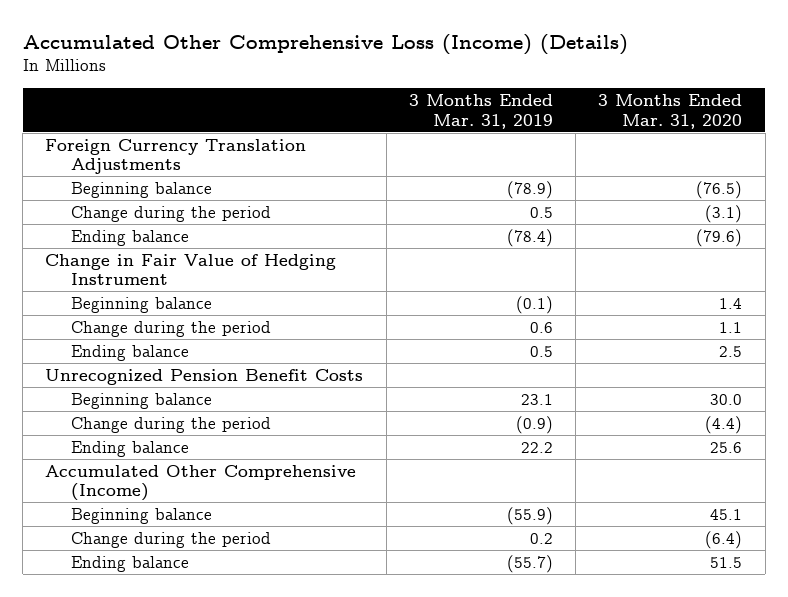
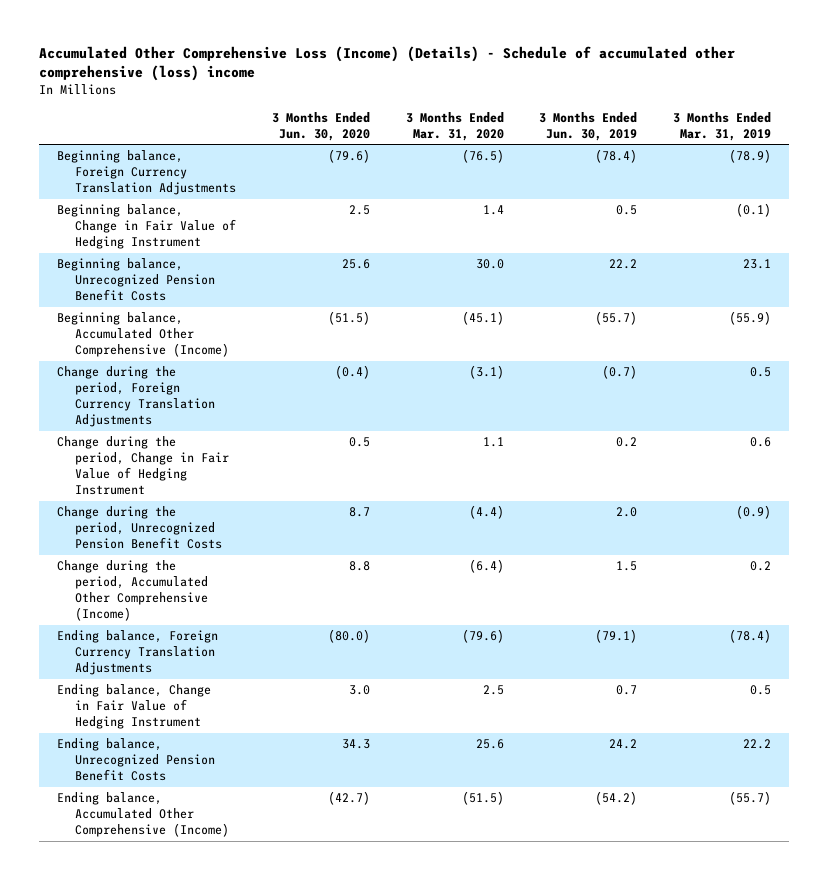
- Accumulated Other Comprehensive Loss (Income) (Details)
+ Accumulated Other Comprehensive Loss (Income) (Details) - Schedule of accumulated other comprehensive (loss) income
- | 3 Months Ended Mar. 31, 2019 | 3 Months Ended Mar. 31, 2020
+ | 3 Months Ended Jun. 30, 2020 | 3 Months Ended Mar. 31, 2020 | 3 Months Ended Jun. 30, 2019 | 3 Months Ended Mar. 31, 2019
- Foreign Currency Translation Adjustments
- Beginning balance | (78.9) | (76.5)
- Change during the period | 0.5 | (3.1)
- Ending balance | (78.4) | (79.6)
- Change in Fair Value of Hedging Instrument
- Beginning balance | (0.1) | 1.4
- Change during the period | 0.6 | 1.1
- Ending balance | 0.5 | 2.5
- Unrecognized Pension Benefit Costs
- Beginning balance | 23.1 | 30.0
- Change during the period | (0.9) | (4.4)
- Ending balance | 22.2 | 25.6
- Accumulated Other Comprehensive (Income)
- Beginning balance | (55.9) | 45.1
- Change during the period | 0.2 | (6.4)
- Ending balance | (55.7) | 51.5
+ Beginning balance, Foreign Currency Translation Adjustments | (79.6) | (76.5) | (78.4) | (78.9)
+ Beginning balance, Change in Fair Value of Hedging Instrument | 2.5 | 1.4 | 0.5 | (0.1)
+ Beginning balance, Unrecognized Pension Benefit Costs | 25.6 | 30.0 | 22.2 | 23.1
+ Beginning balance, Accumulated Other Comprehensive (Income) | (51.5) | (45.1) | (55.7) | (55.9)
+ Change during the period, Foreign Currency Translation Adjustments | (0.4) | (3.1) | (0.7) | 0.5
+ Change during the period, Change in Fair Value of Hedging Instrument | 0.5 | 1.1 | 0.2 | 0.6
+ Change during the period, Unrecognized Pension Benefit Costs | 8.7 | (4.4) | 2.0 | (0.9)
+ Change during the period, Accumulated Other Comprehensive (Income) | 8.8 | (6.4) | 1.5 | 0.2
+ Ending balance, Foreign Currency Translation Adjustments | (80.0) | (79.6) | (79.1) | (78.4)
+ Ending balance, Change in Fair Value of Hedging Instrument | 3.0 | 2.5 | 0.7 | 0.5
+ Ending balance, Unrecognized Pension Benefit Costs | 34.3 | 25.6 | 24.2 | 22.2
+ Ending balance, Accumulated Other Comprehensive (Income) | (42.7) | (51.5) | (54.2) | (55.7)

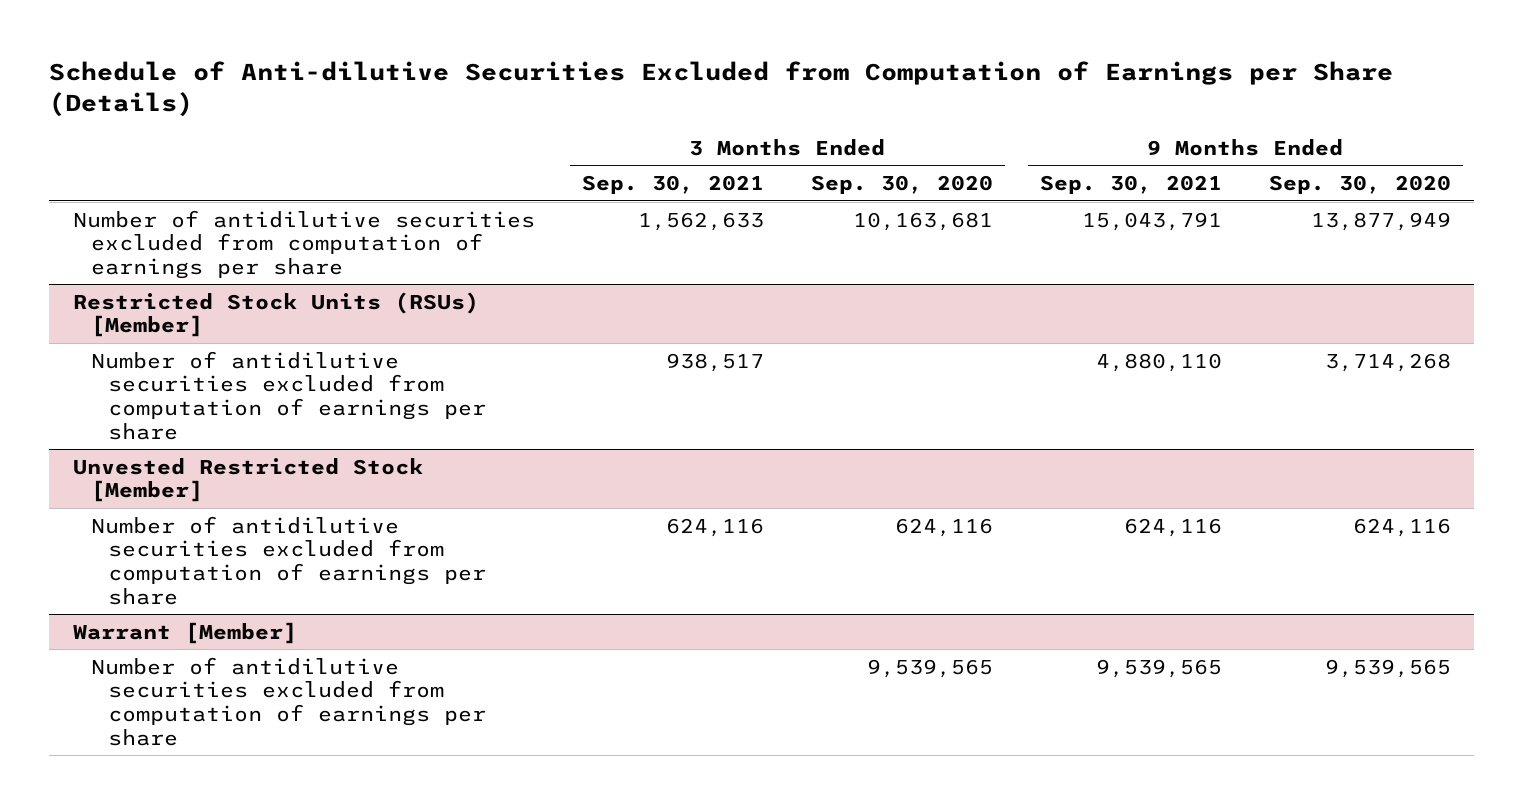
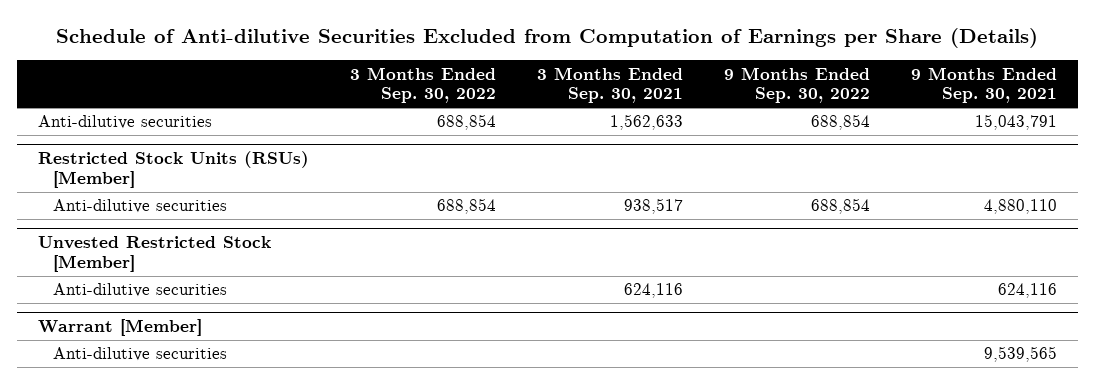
- | 3 Months Ended Sep. 30, 2021 | 3 Months Ended Sep. 30, 2020 | 9 Months Ended Sep. 30, 2021 | 9 Months Ended Sep. 30, 2020
+ | 3 Months Ended Sep. 30, 2022 | 3 Months Ended Sep. 30, 2021 | 9 Months Ended Sep. 30, 2022 | 9 Months Ended Sep. 30, 2021
- Number of antidilutive securities excluded from computation of earnings per share | 1,562,633 | 10,163,681 | 15,043,791 | 13,877,949
+ Anti-dilutive securities | 688,854 | 1,562,633 | 688,854 | 15,043,791
@ Restricted Stock Units (RSUs) [Member]
- Number of antidilutive securities excluded from computation of earnings per share | 938,517 | | 4,880,110 | 3,714,268
+ Anti-dilutive securities | 688,854 | 938,517 | 688,854 | 4,880,110
@ Unvested Restricted Stock [Member]
- Number of antidilutive securities excluded from computation of earnings per share | 624,116 | 624,116 | 624,116 | 624,116
+ Anti-dilutive securities | | 624,116 | | 624,116
@ Warrant [Member]
- Number of antidilutive securities excluded from computation of earnings per share | | 9,539,565 | 9,539,565 | 9,539,565
+ Anti-dilutive securities | | | | 9,539,565

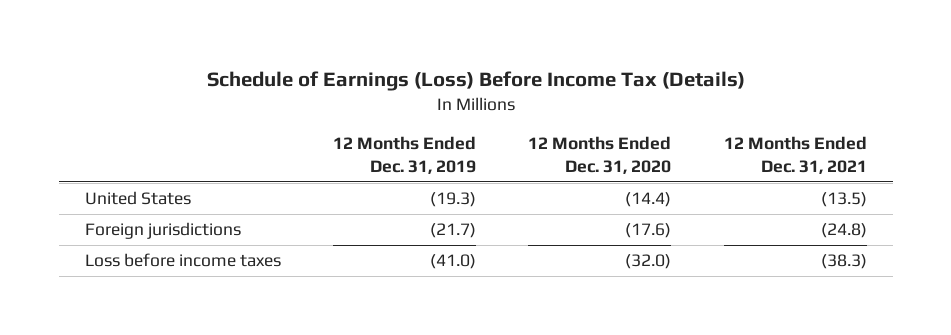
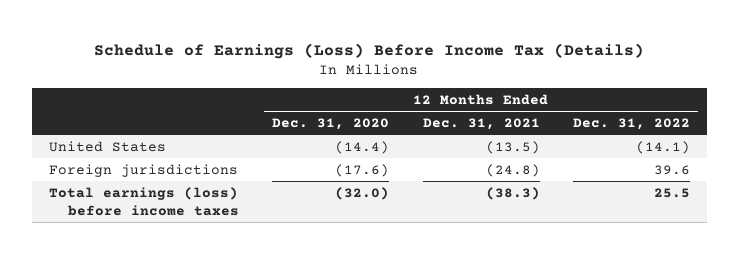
- | 12 Months Ended Dec. 31, 2019 | 12 Months Ended Dec. 31, 2020 | 12 Months Ended Dec. 31, 2021
+ | 12 Months Ended Dec. 31, 2020 | 12 Months Ended Dec. 31, 2021 | 12 Months Ended Dec. 31, 2022
- Loss before income taxes | (41.0) | (32.0) | (38.3)
+ Total earnings (loss) before income taxes | (32.0) | (38.3) | 25.5

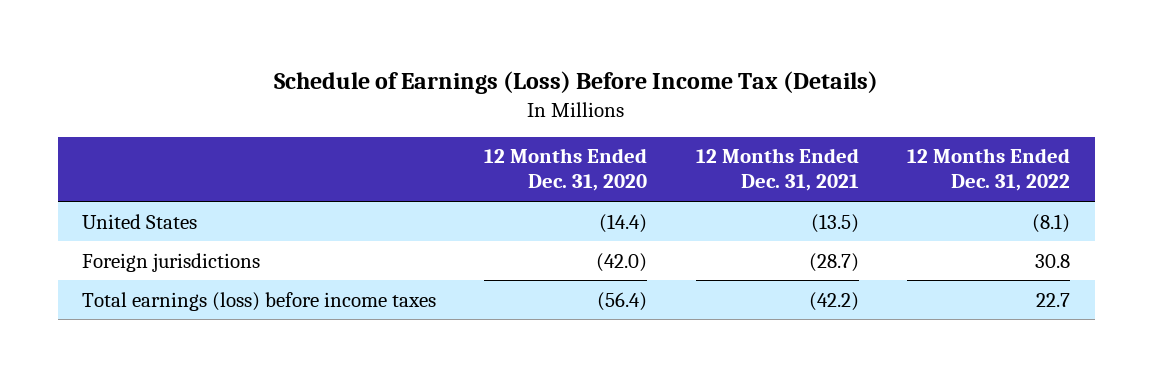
- United States | (14.4) | (13.5) | (14.1)
- Foreign jurisdictions | (17.6) | (24.8) | 39.6
- Total earnings (loss) before income taxes | (32.0) | (38.3) | 25.5
+ United States | (14.4) | (13.5) | (8.1)
+ Foreign jurisdictions | (42.0) | (28.7) | 30.8
+ Total earnings (loss) before income taxes | (56.4) | (42.2) | 22.7

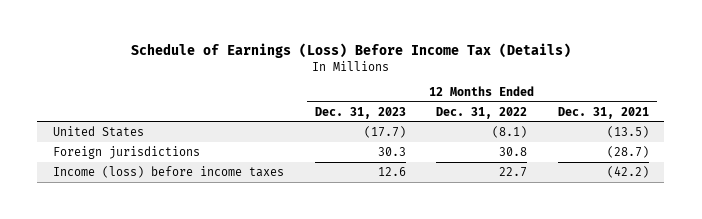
- | 12 Months Ended Dec. 31, 2020 | 12 Months Ended Dec. 31, 2021 | 12 Months Ended Dec. 31, 2022
+ | 12 Months Ended Dec. 31, 2023 | 12 Months Ended Dec. 31, 2022 | 12 Months Ended Dec. 31, 2021
- Total earnings (loss) before income taxes | (56.4) | (42.2) | 22.7
+ Income (loss) before income taxes | 12.6 | 22.7 | (42.2)

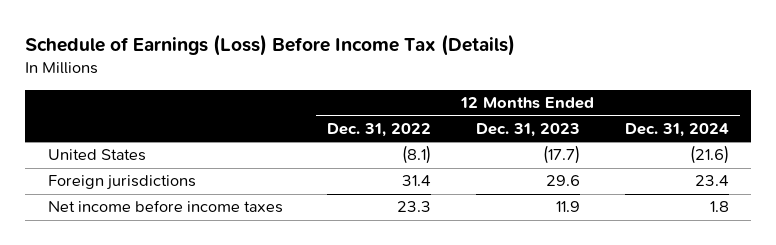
- | 12 Months Ended Dec. 31, 2023 | 12 Months Ended Dec. 31, 2022 | 12 Months Ended Dec. 31, 2021
+ | 12 Months Ended Dec. 31, 2022 | 12 Months Ended Dec. 31, 2023 | 12 Months Ended Dec. 31, 2024
- Foreign jurisdictions | 30.3 | 30.8 | (28.7)
- Income (loss) before income taxes | 12.6 | 22.7 | (42.2)
+ Foreign jurisdictions | 31.4 | 29.6 | 23.4
+ Net income before income taxes | 23.3 | 11.9 | 1.8

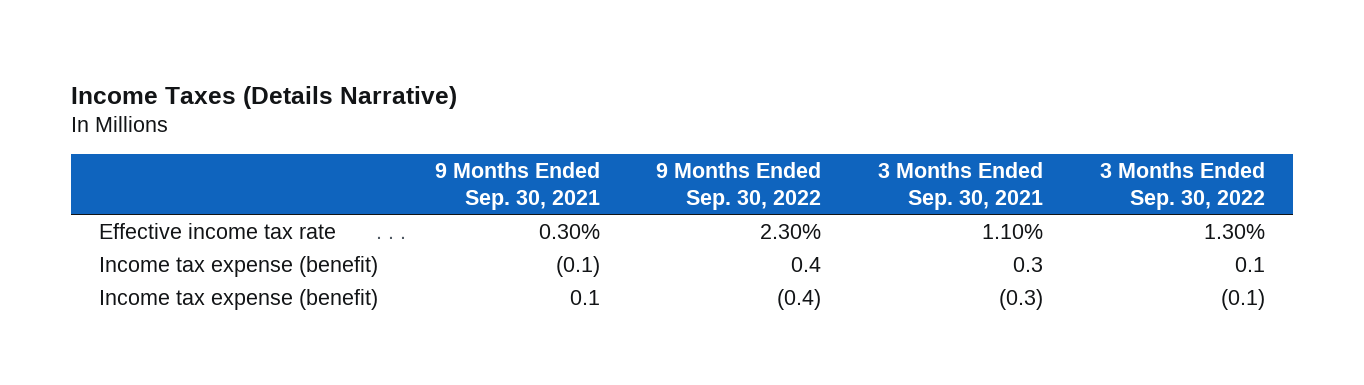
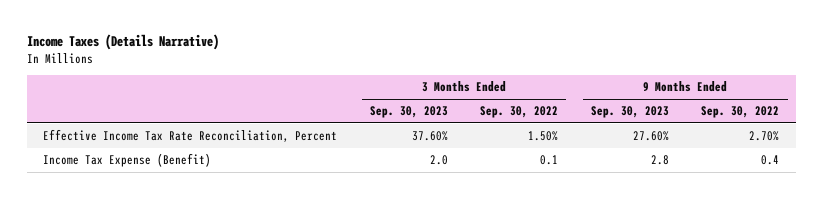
- | 9 Months Ended Sep. 30, 2021 | 9 Months Ended Sep. 30, 2022 | 3 Months Ended Sep. 30, 2021 | 3 Months Ended Sep. 30, 2022
+ | 3 Months Ended Sep. 30, 2023 | 3 Months Ended Sep. 30, 2022 | 9 Months Ended Sep. 30, 2023 | 9 Months Ended Sep. 30, 2022
- Effective income tax rate | 0.30% | 2.30% | 1.10% | 1.30%
- Income tax expense (benefit) | (0.1) | 0.4 | 0.3 | 0.1
- Income tax expense (benefit) | 0.1 | (0.4) | (0.3) | (0.1)
+ Effective Income Tax Rate Reconciliation, Percent | 37.60% | 1.50% | 27.60% | 2.70%
+ Income Tax Expense (Benefit) | 2.0 | 0.1 | 2.8 | 0.4

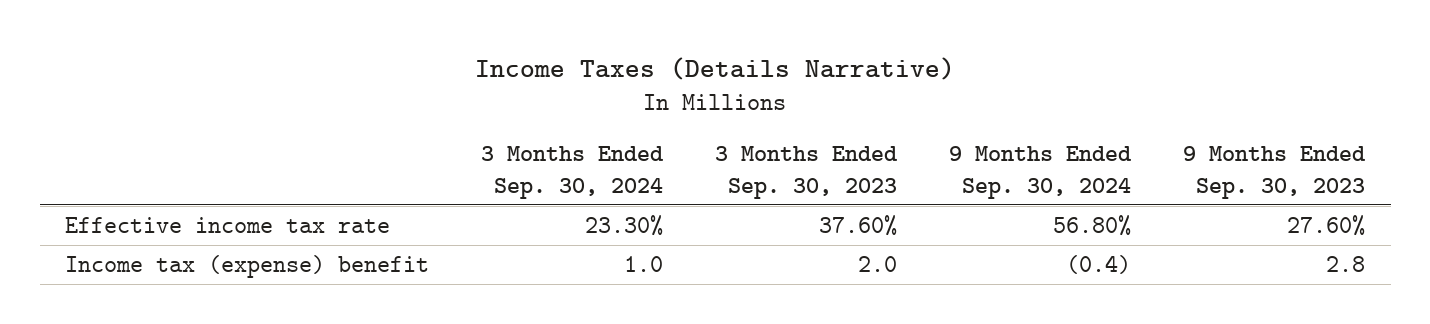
- | 3 Months Ended Sep. 30, 2023 | 3 Months Ended Sep. 30, 2022 | 9 Months Ended Sep. 30, 2023 | 9 Months Ended Sep. 30, 2022
+ | 3 Months Ended Sep. 30, 2024 | 3 Months Ended Sep. 30, 2023 | 9 Months Ended Sep. 30, 2024 | 9 Months Ended Sep. 30, 2023
- Effective Income Tax Rate Reconciliation, Percent | 37.60% | 1.50% | 27.60% | 2.70%
- Income Tax Expense (Benefit) | 2.0 | 0.1 | 2.8 | 0.4
+ Effective income tax rate | 23.30% | 37.60% | 56.80% | 27.60%
+ Income tax (expense) benefit | 1.0 | 2.0 | (0.4) | 2.8

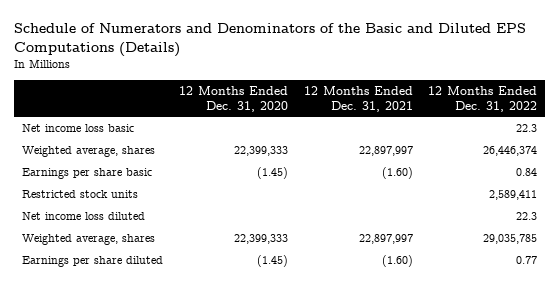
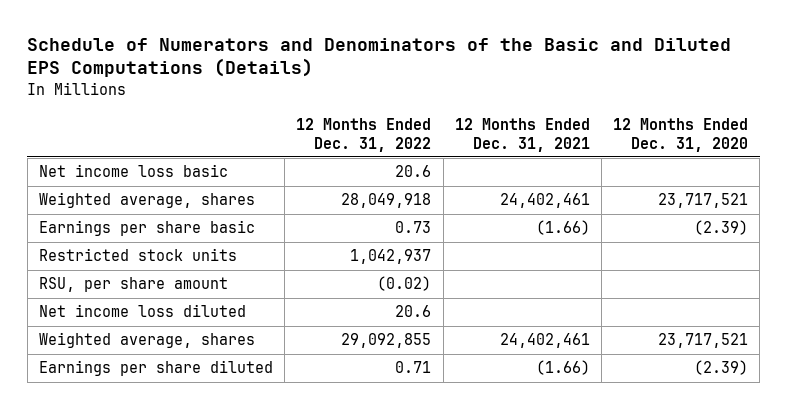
- | 12 Months Ended Dec. 31, 2020 | 12 Months Ended Dec. 31, 2021 | 12 Months Ended Dec. 31, 2022
+ | 12 Months Ended Dec. 31, 2022 | 12 Months Ended Dec. 31, 2021 | 12 Months Ended Dec. 31, 2020
- Net income loss basic | | | 22.3
- Weighted average, shares | 22,399,333 | 22,897,997 | 26,446,374
- Earnings per share basic | (1.45) | (1.60) | 0.84
- Restricted stock units | | | 2,589,411
- Net income loss diluted | | | 22.3
- Weighted average, shares | 22,399,333 | 22,897,997 | 29,035,785
- Earnings per share diluted | (1.45) | (1.60) | 0.77
+ Net income loss basic | 20.6 | |
+ Weighted average, shares | 28,049,918 | 24,402,461 | 23,717,521
+ Earnings per share basic | 0.73 | (1.66) | (2.39)
+ Restricted stock units | 1,042,937 | |
+ RSU, per share amount | (0.02) | |
+ Net income loss diluted | 20.6 | |
+ Weighted average, shares | 29,092,855 | 24,402,461 | 23,717,521
+ Earnings per share diluted | 0.71 | (1.66) | (2.39)

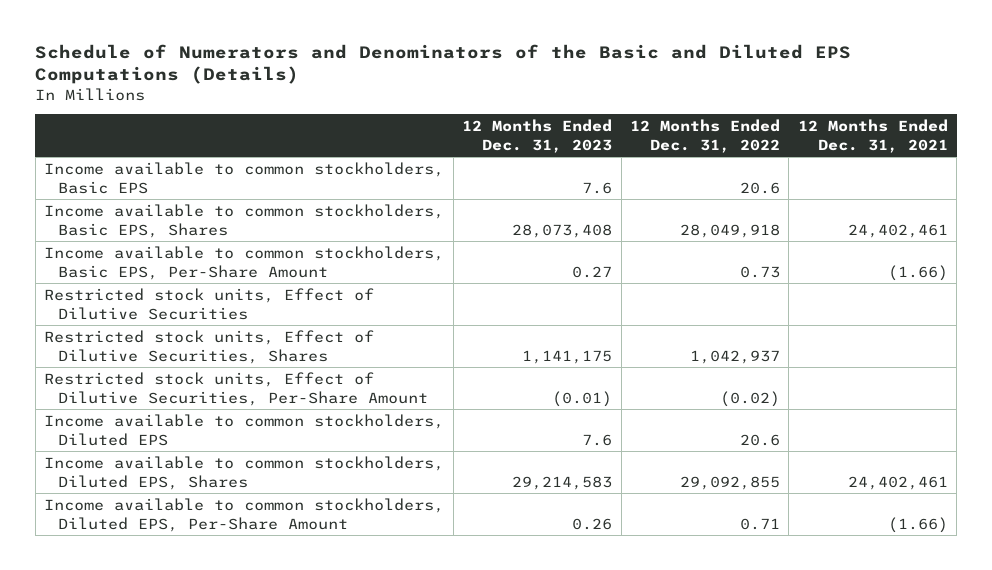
- | 12 Months Ended Dec. 31, 2022 | 12 Months Ended Dec. 31, 2021 | 12 Months Ended Dec. 31, 2020
+ | 12 Months Ended Dec. 31, 2023 | 12 Months Ended Dec. 31, 2022 | 12 Months Ended Dec. 31, 2021
- Net income loss basic | 20.6 | |
- Weighted average, shares | 28,049,918 | 24,402,461 | 23,717,521
- Earnings per share basic | 0.73 | (1.66) | (2.39)
- Restricted stock units | 1,042,937 | |
- RSU, per share amount | (0.02) | |
- Net income loss diluted | 20.6 | |
- Weighted average, shares | 29,092,855 | 24,402,461 | 23,717,521
- Earnings per share diluted | 0.71 | (1.66) | (2.39)
+ Income available to common stockholders, Basic EPS | 7.6 | 20.6 |
+ Income available to common stockholders, Basic EPS, Shares | 28,073,408 | 28,049,918 | 24,402,461
+ Income available to common stockholders, Basic EPS, Per-Share Amount | 0.27 | 0.73 | (1.66)
+ Restricted stock units, Effect of Dilutive Securities
+ Restricted stock units, Effect of Dilutive Securities, Shares | 1,141,175 | 1,042,937 |
+ Restricted stock units, Effect of Dilutive Securities, Per-Share Amount | (0.01) | (0.02) |
+ Income available to common stockholders, Diluted EPS | 7.6 | 20.6 |
+ Income available to common stockholders, Diluted EPS, Shares | 29,214,583 | 29,092,855 | 24,402,461
+ Income available to common stockholders, Diluted EPS, Per-Share Amount | 0.26 | 0.71 | (1.66)

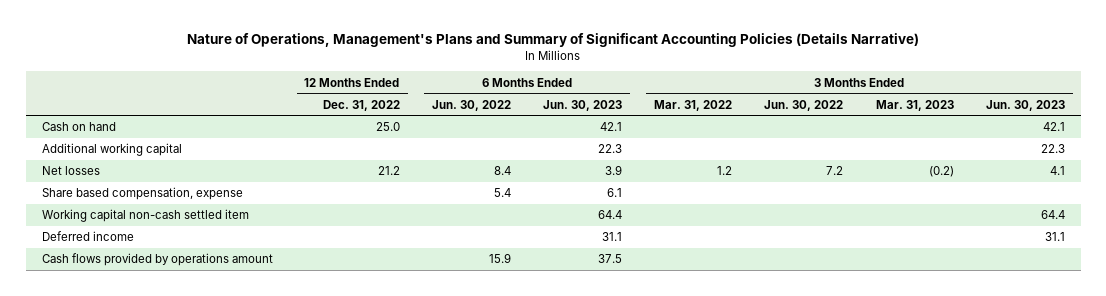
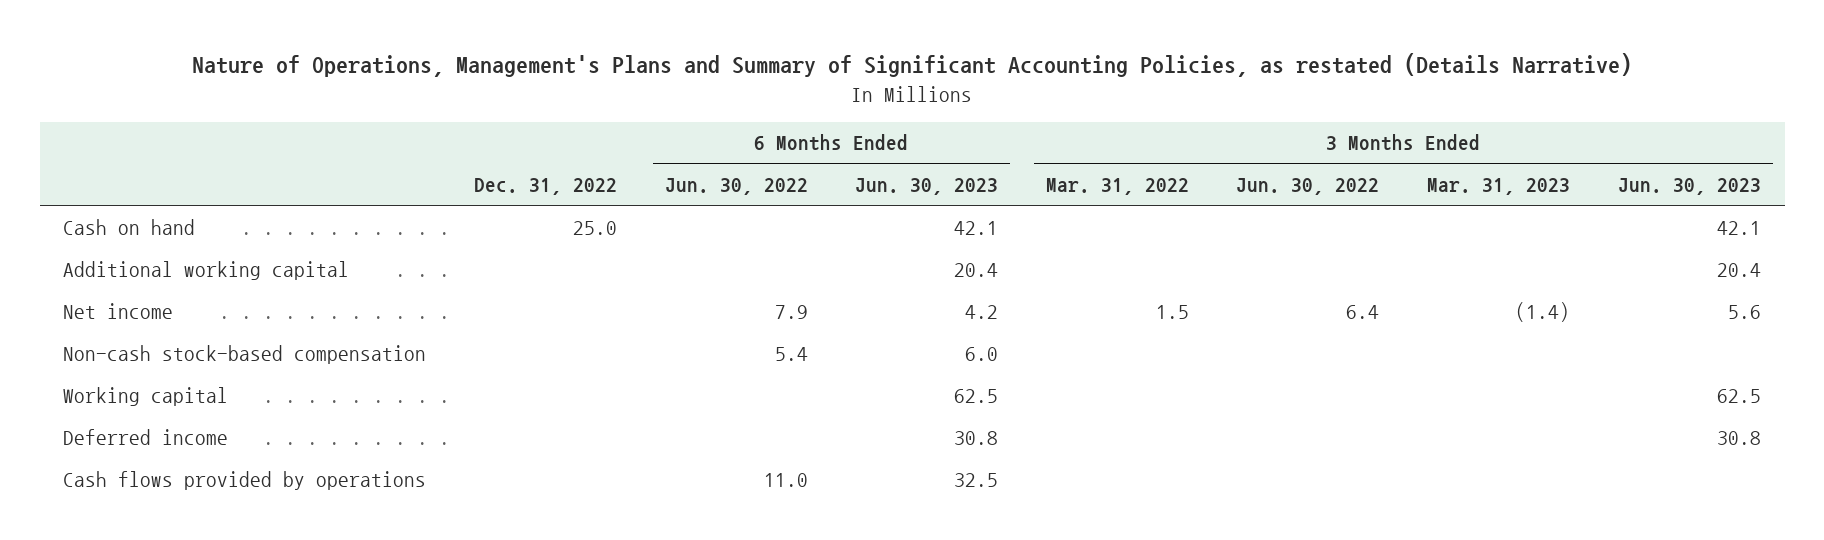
- Nature of Operations, Management's Plans and Summary of Significant Accounting Policies (Details Narrative)
+ Nature of Operations, Management's Plans and Summary of Significant Accounting Policies, as restated (Details Narrative)
- | 12 Months Ended Dec. 31, 2022 | 6 Months Ended Jun. 30, 2022 | 6 Months Ended Jun. 30, 2023 | 3 Months Ended Mar. 31, 2022 | 3 Months Ended Jun. 30, 2022 | 3 Months Ended Mar. 31, 2023 | 3 Months Ended Jun. 30, 2023
+ | Dec. 31, 2022 | 6 Months Ended Jun. 30, 2022 | 6 Months Ended Jun. 30, 2023 | 3 Months Ended Mar. 31, 2022 | 3 Months Ended Jun. 30, 2022 | 3 Months Ended Mar. 31, 2023 | 3 Months Ended Jun. 30, 2023
- Additional working capital | | | 22.3 | | | | 22.3
- Net losses | 21.2 | 8.4 | 3.9 | 1.2 | 7.2 | (0.2) | 4.1
- Share based compensation, expense | | 5.4 | 6.1 | | | |
- Working capital non-cash settled item | | | 64.4 | | | | 64.4
- Deferred income | | | 31.1 | | | | 31.1
- Cash flows provided by operations amount | | 15.9 | 37.5 | | | |
+ Additional working capital | | | 20.4 | | | | 20.4
+ Net income | | 7.9 | 4.2 | 1.5 | 6.4 | (1.4) | 5.6
+ Non-cash stock-based compensation | | 5.4 | 6.0 | | | |
+ Working capital | | | 62.5 | | | | 62.5
+ Deferred income | | | 30.8 | | | | 30.8
+ Cash flows provided by operations | | 11.0 | 32.5 | | | |

